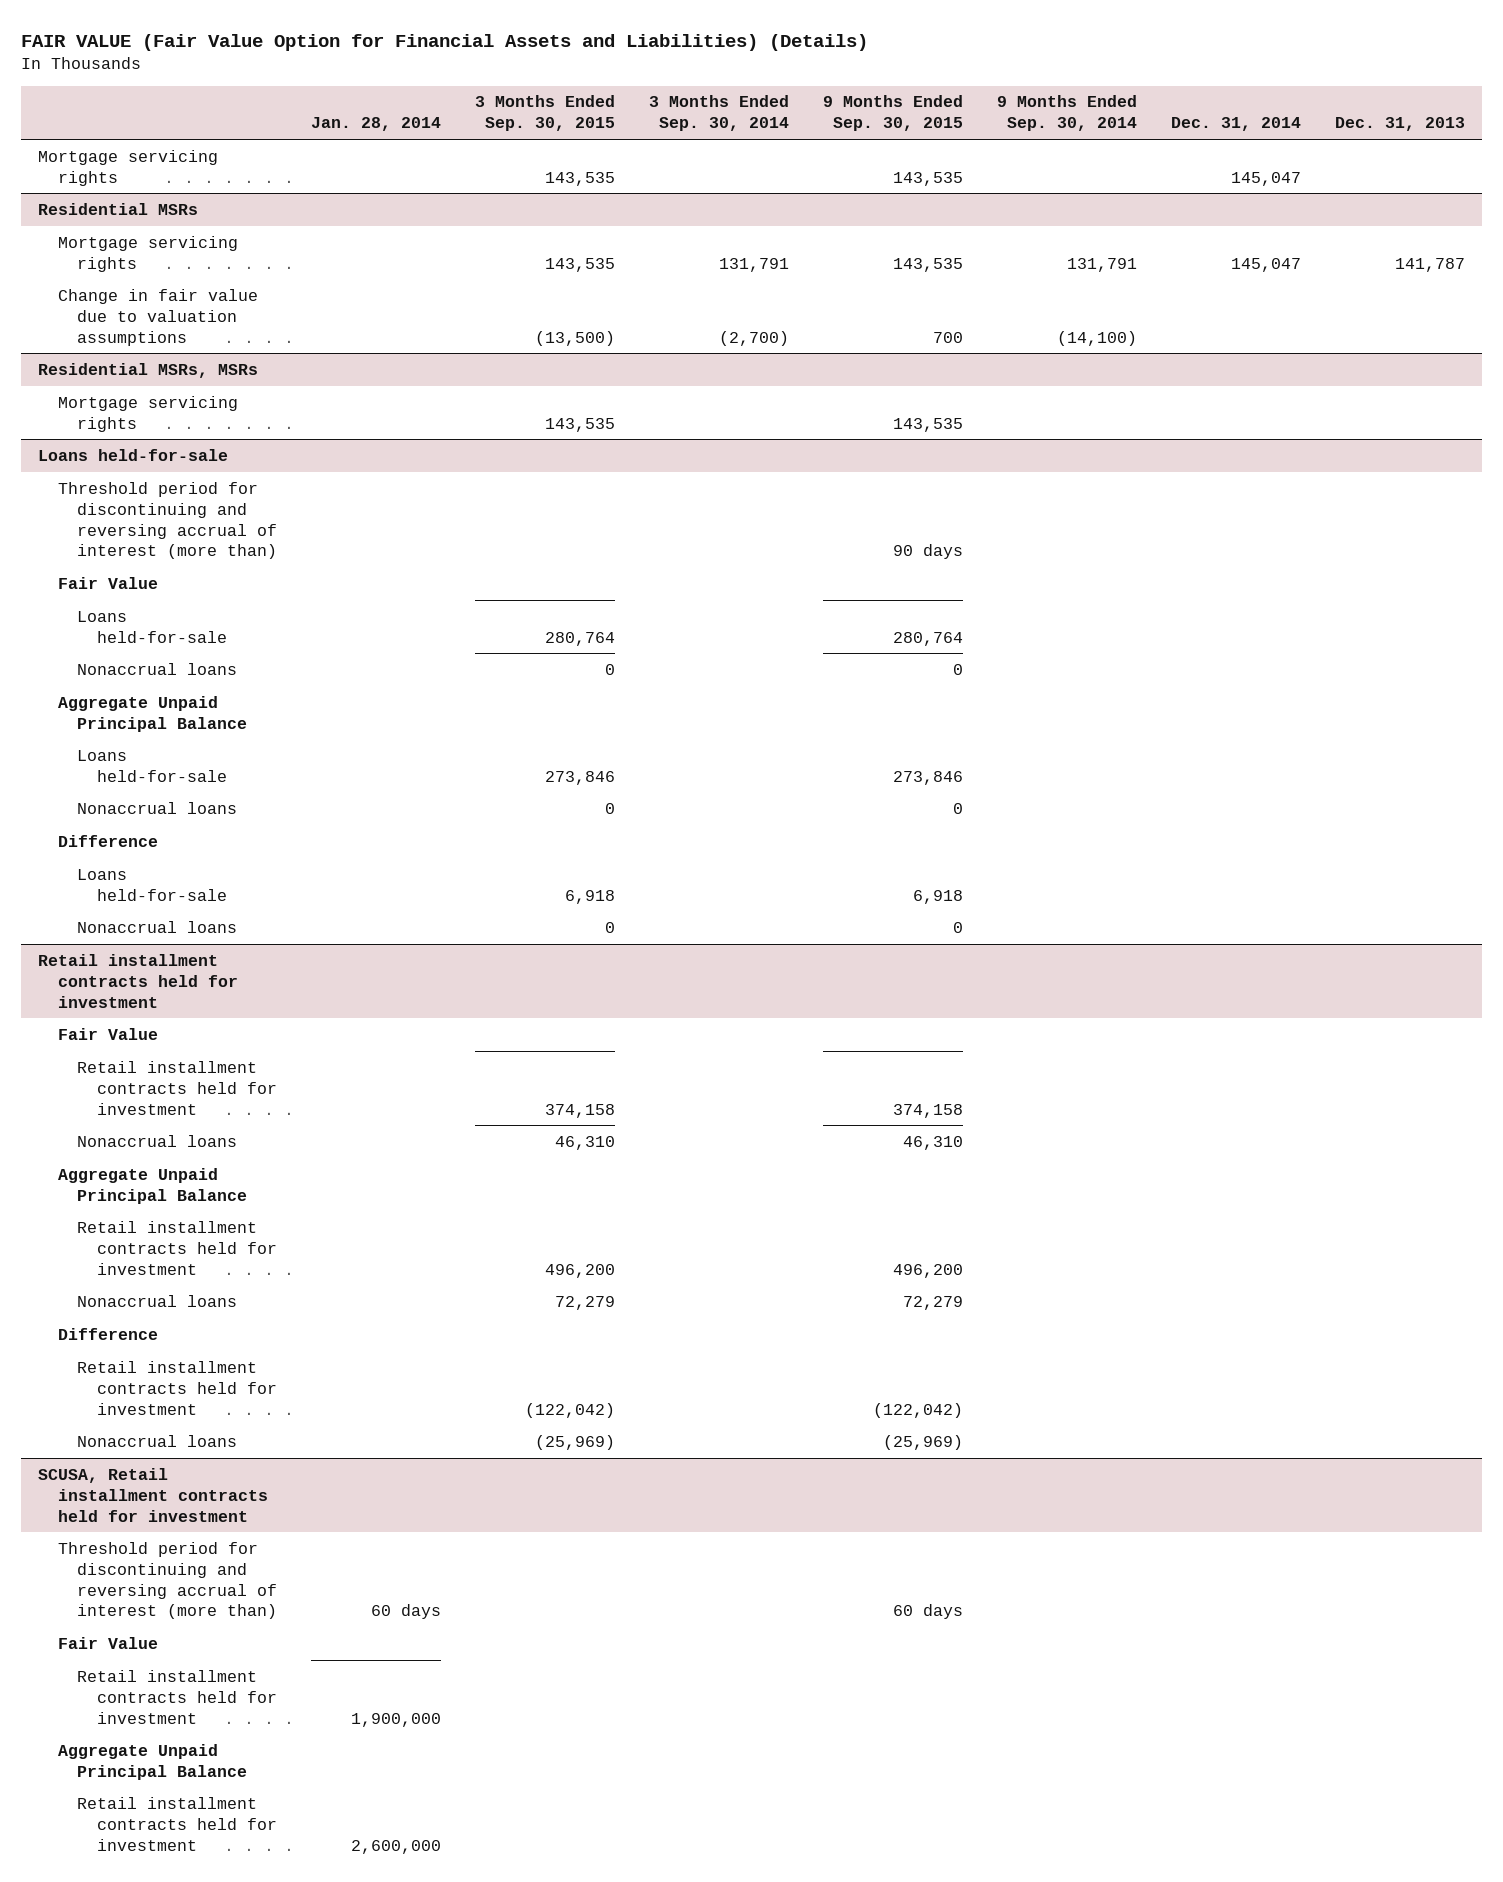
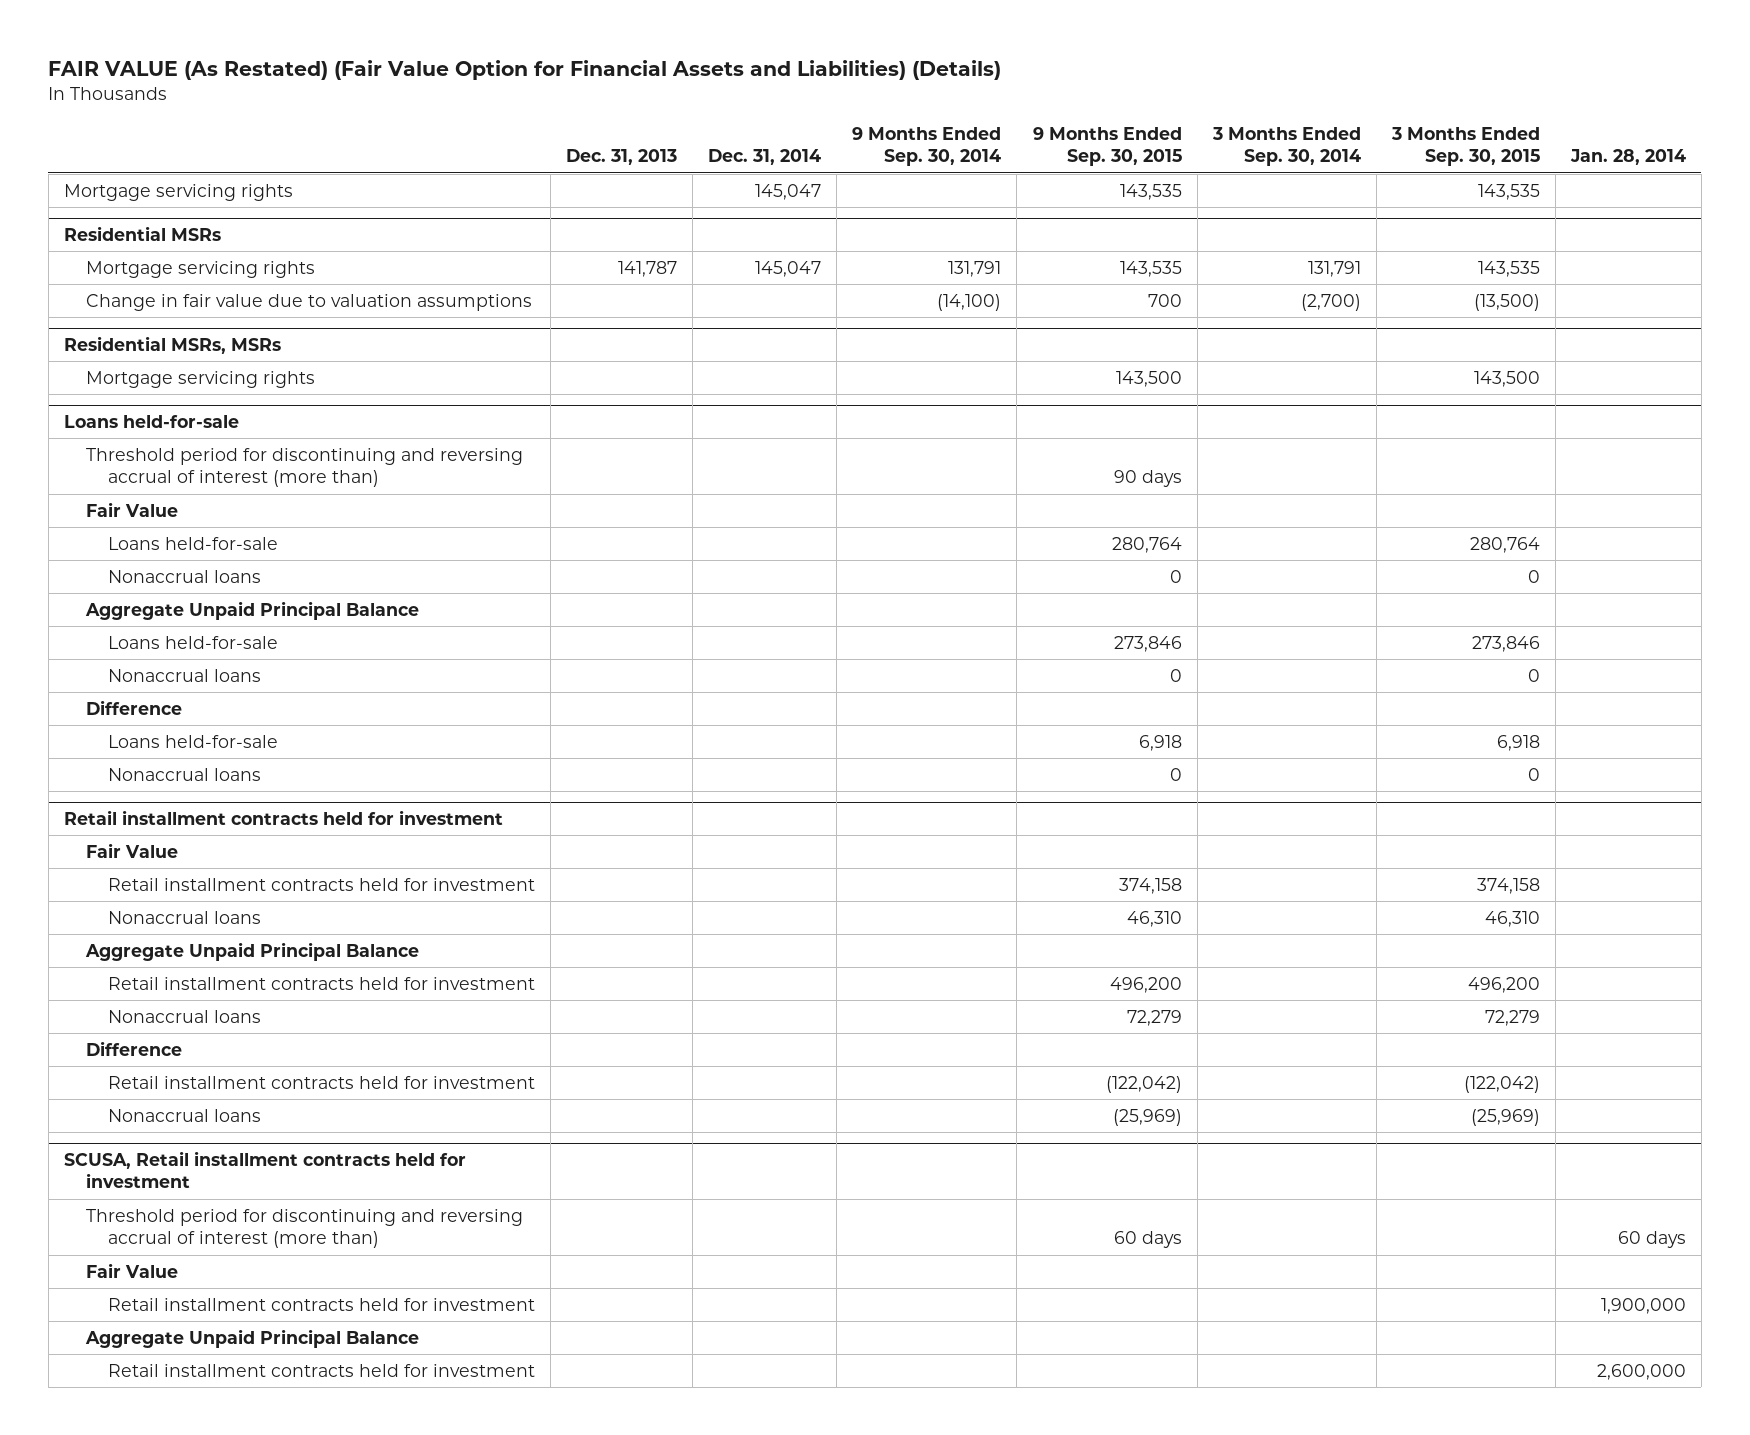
- FAIR VALUE (Fair Value Option for Financial Assets and Liabilities) (Details)
+ FAIR VALUE (As Restated) (Fair Value Option for Financial Assets and Liabilities) (Details)
- | Jan. 28, 2014 | 3 Months Ended Sep. 30, 2015 | 3 Months Ended Sep. 30, 2014 | 9 Months Ended Sep. 30, 2015 | 9 Months Ended Sep. 30, 2014 | Dec. 31, 2014 | Dec. 31, 2013
+ | Dec. 31, 2013 | Dec. 31, 2014 | 9 Months Ended Sep. 30, 2014 | 9 Months Ended Sep. 30, 2015 | 3 Months Ended Sep. 30, 2014 | 3 Months Ended Sep. 30, 2015 | Jan. 28, 2014
@ Residential MSRs, MSRs
- Mortgage servicing rights | | 143,535 | | 143,535 | | |
+ Mortgage servicing rights | | | | 143,500 | | 143,500 |

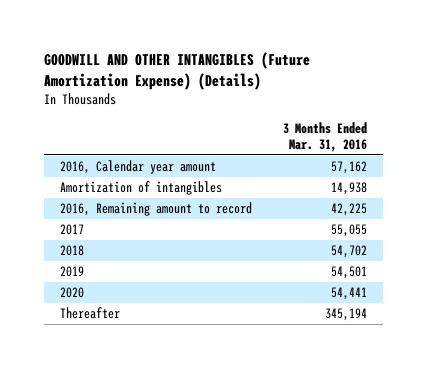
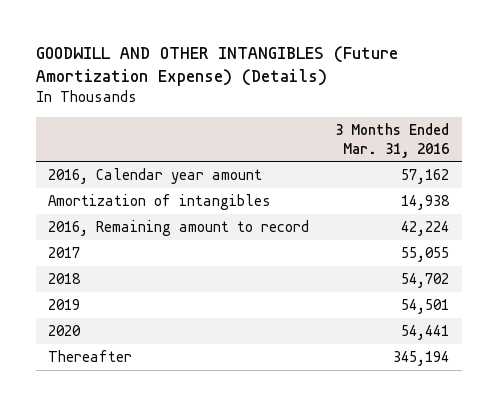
- 2016, Remaining amount to record | 42,225
+ 2016, Remaining amount to record | 42,224

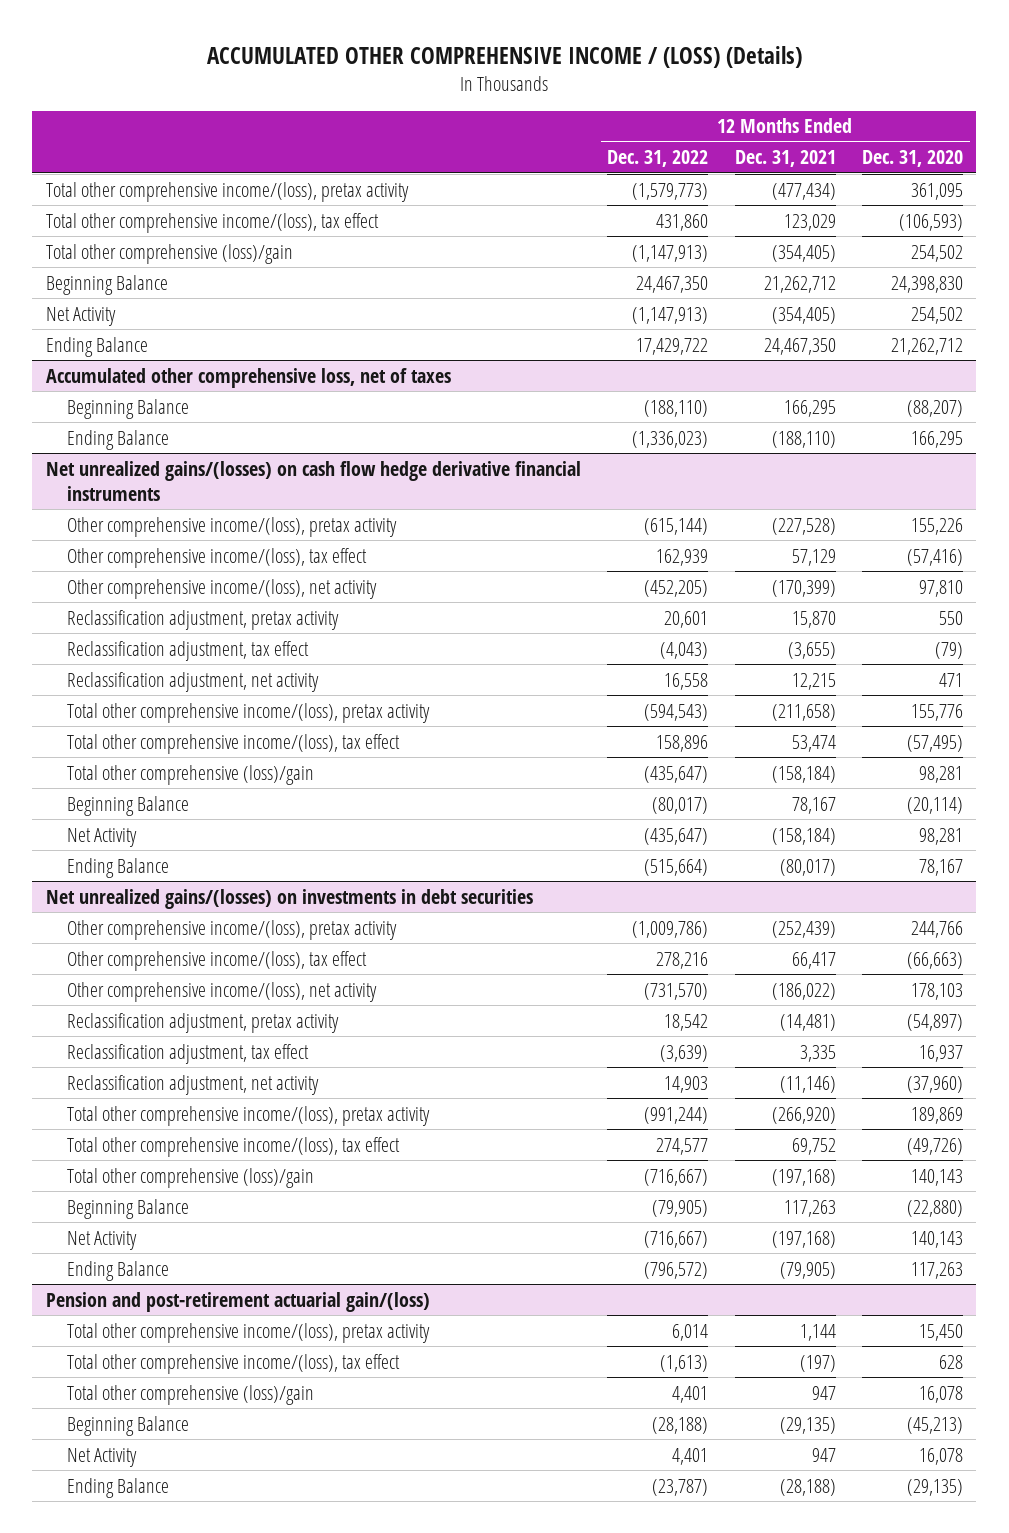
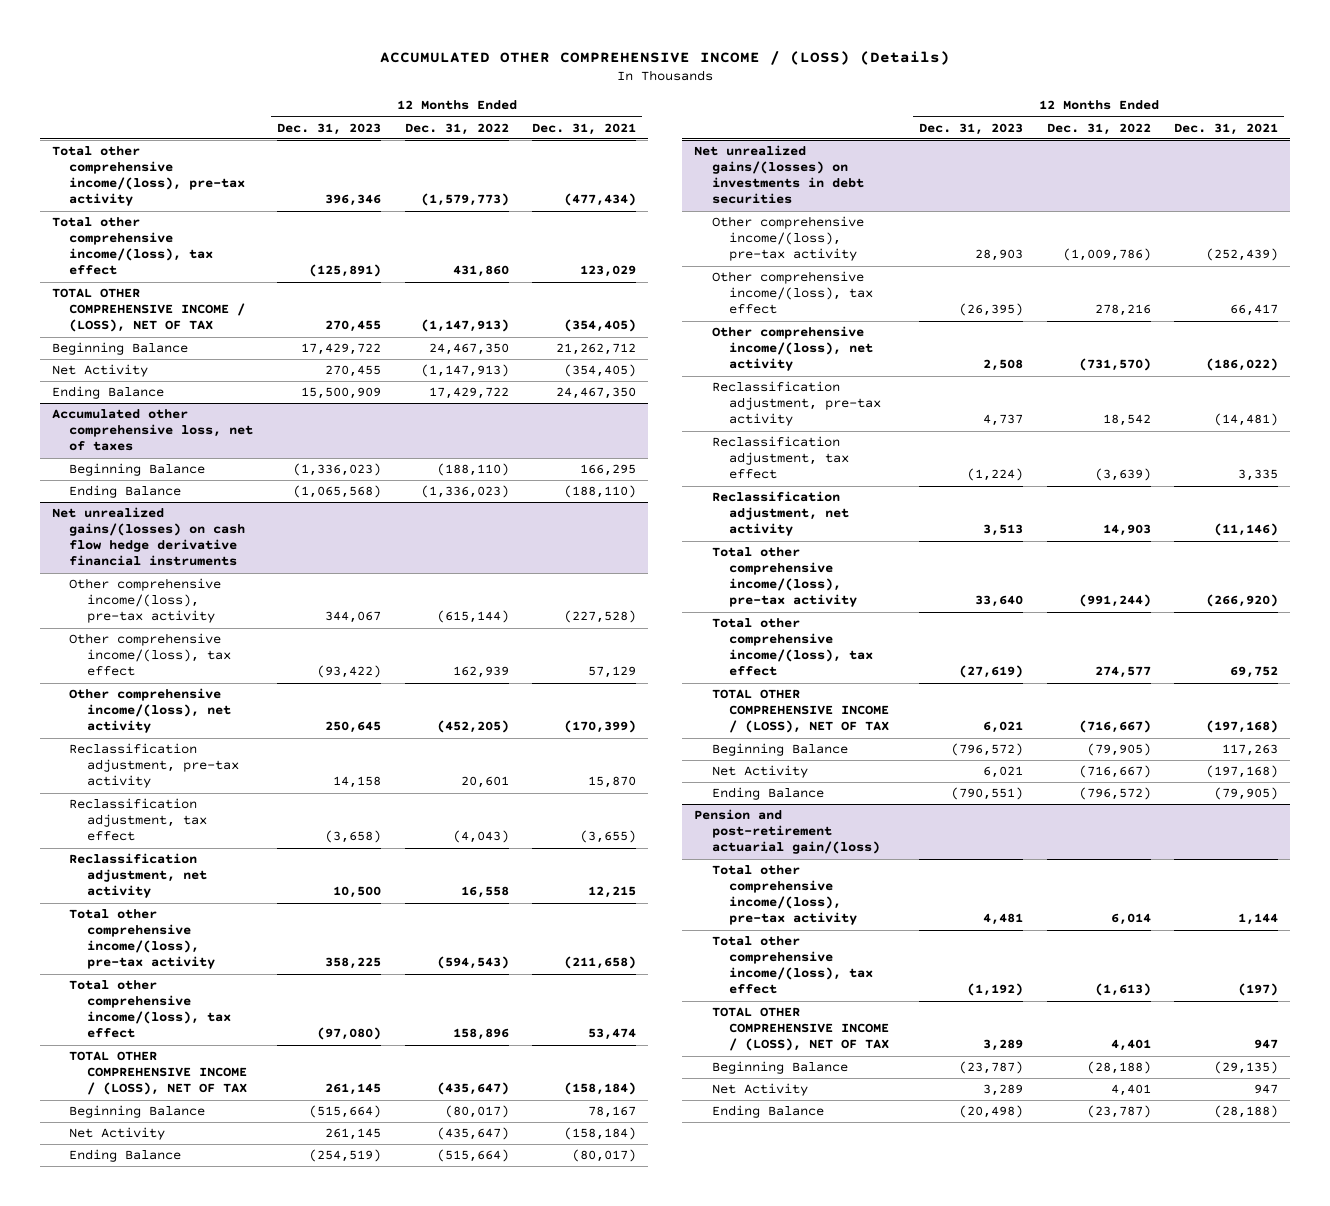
- | 12 Months Ended Dec. 31, 2022 | 12 Months Ended Dec. 31, 2021 | 12 Months Ended Dec. 31, 2020
+ | 12 Months Ended Dec. 31, 2023 | 12 Months Ended Dec. 31, 2022 | 12 Months Ended Dec. 31, 2021
- Total other comprehensive income/(loss), pretax activity | (1,579,773) | (477,434) | 361,095
+ Total other comprehensive income/(loss), pre-tax activity | 396,346 | (1,579,773) | (477,434)
- Total other comprehensive (loss)/gain | (1,147,913) | (354,405) | 254,502
+ TOTAL OTHER COMPREHENSIVE INCOME / (LOSS), NET OF TAX | 270,455 | (1,147,913) | (354,405)
@ Net unrealized gains/(losses) on cash flow hedge derivative financial instruments
- Other comprehensive income/(loss), pretax activity | (615,144) | (227,528) | 155,226
+ Other comprehensive income/(loss), pre-tax activity | 344,067 | (615,144) | (227,528)
- Reclassification adjustment, pretax activity | 20,601 | 15,870 | 550
+ Reclassification adjustment, pre-tax activity | 14,158 | 20,601 | 15,870
- Total other comprehensive income/(loss), pretax activity | (594,543) | (211,658) | 155,776
+ Total other comprehensive income/(loss), pre-tax activity | 358,225 | (594,543) | (211,658)
- Total other comprehensive (loss)/gain | (435,647) | (158,184) | 98,281
+ TOTAL OTHER COMPREHENSIVE INCOME / (LOSS), NET OF TAX | 261,145 | (435,647) | (158,184)
@ Net unrealized gains/(losses) on investments in debt securities
- Other comprehensive income/(loss), pretax activity | (1,009,786) | (252,439) | 244,766
+ Other comprehensive income/(loss), pre-tax activity | 28,903 | (1,009,786) | (252,439)
- Reclassification adjustment, pretax activity | 18,542 | (14,481) | (54,897)
+ Reclassification adjustment, pre-tax activity | 4,737 | 18,542 | (14,481)
- Total other comprehensive income/(loss), pretax activity | (991,244) | (266,920) | 189,869
+ Total other comprehensive income/(loss), pre-tax activity | 33,640 | (991,244) | (266,920)
- Total other comprehensive (loss)/gain | (716,667) | (197,168) | 140,143
+ TOTAL OTHER COMPREHENSIVE INCOME / (LOSS), NET OF TAX | 6,021 | (716,667) | (197,168)
@ Pension and post-retirement actuarial gain/(loss)
- Total other comprehensive income/(loss), pretax activity | 6,014 | 1,144 | 15,450
+ Total other comprehensive income/(loss), pre-tax activity | 4,481 | 6,014 | 1,144
- Total other comprehensive (loss)/gain | 4,401 | 947 | 16,078
+ TOTAL OTHER COMPREHENSIVE INCOME / (LOSS), NET OF TAX | 3,289 | 4,401 | 947

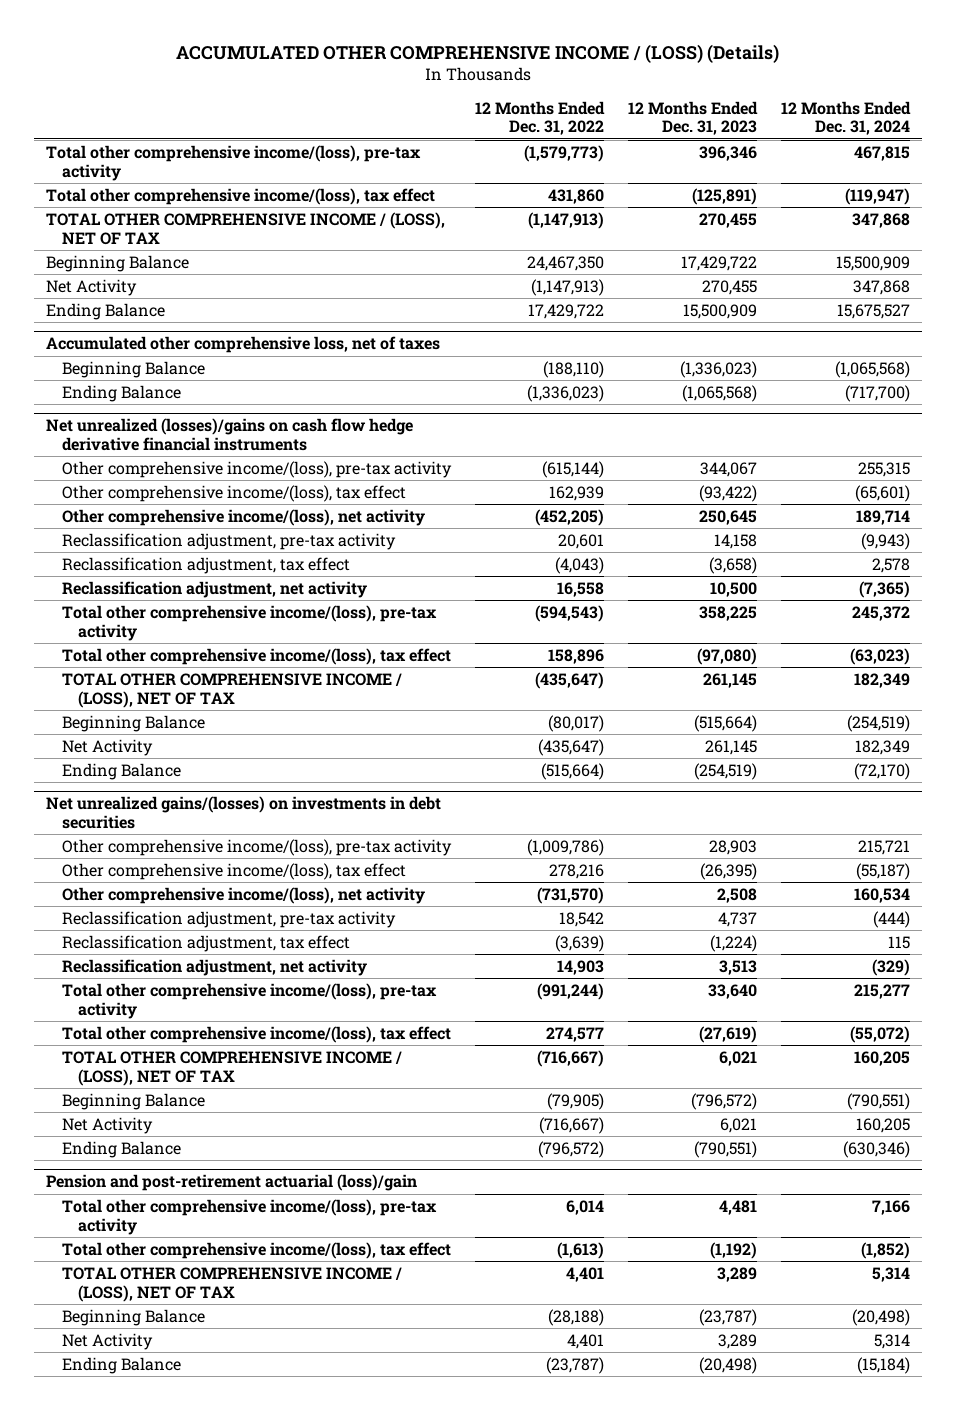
- | 12 Months Ended Dec. 31, 2023 | 12 Months Ended Dec. 31, 2022 | 12 Months Ended Dec. 31, 2021
+ | 12 Months Ended Dec. 31, 2022 | 12 Months Ended Dec. 31, 2023 | 12 Months Ended Dec. 31, 2024
- Net unrealized gains/(losses) on cash flow hedge derivative financial instruments
+ Net unrealized (losses)/gains on cash flow hedge derivative financial instruments
- Pension and post-retirement actuarial gain/(loss)
+ Pension and post-retirement actuarial (loss)/gain

